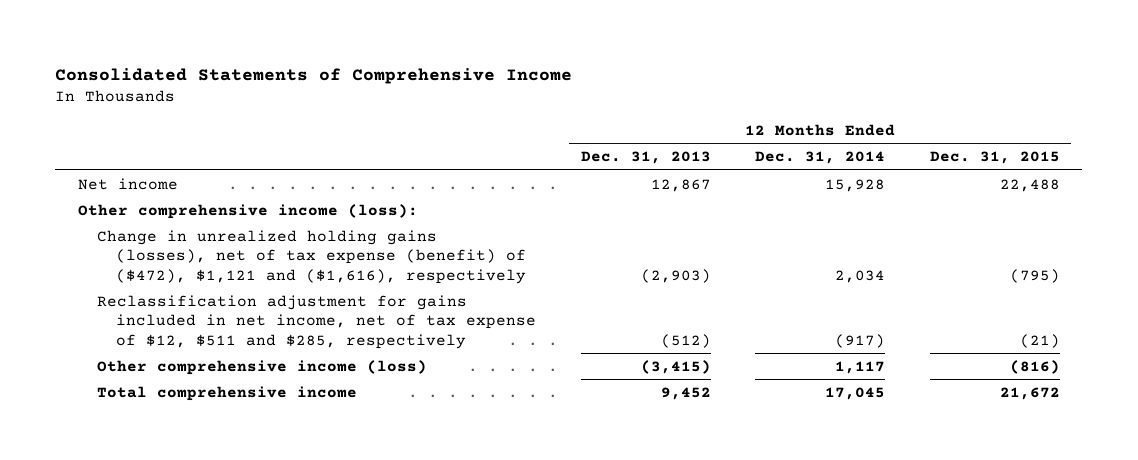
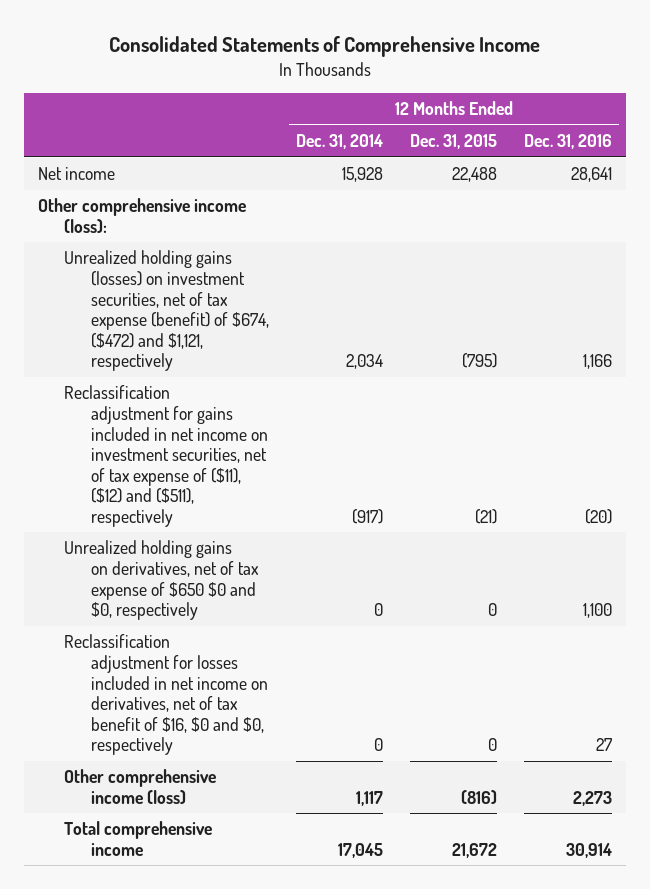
- | 12 Months Ended Dec. 31, 2013 | 12 Months Ended Dec. 31, 2014 | 12 Months Ended Dec. 31, 2015
+ | 12 Months Ended Dec. 31, 2014 | 12 Months Ended Dec. 31, 2015 | 12 Months Ended Dec. 31, 2016
- Change in unrealized holding gains (losses), net of tax expense (benefit) of ($472), $1,121 and ($1,616), respectively | (2,903) | 2,034 | (795)
- Reclassification adjustment for gains included in net income, net of tax expense of $12, $511 and $285, respectively | (512) | (917) | (21)
+ Unrealized holding gains (losses) on investment securities, net of tax expense (benefit) of $674, ($472) and $1,121, respectively | 2,034 | (795) | 1,166
+ Reclassification adjustment for gains included in net income on investment securities, net of tax expense of ($11), ($12) and ($511), respectively | (917) | (21) | (20)
+ Unrealized holding gains on derivatives, net of tax expense of $650 $0 and $0, respectively | 0 | 0 | 1,100
+ Reclassification adjustment for losses included in net income on derivatives, net of tax benefit of $16, $0 and $0, respectively | 0 | 0 | 27

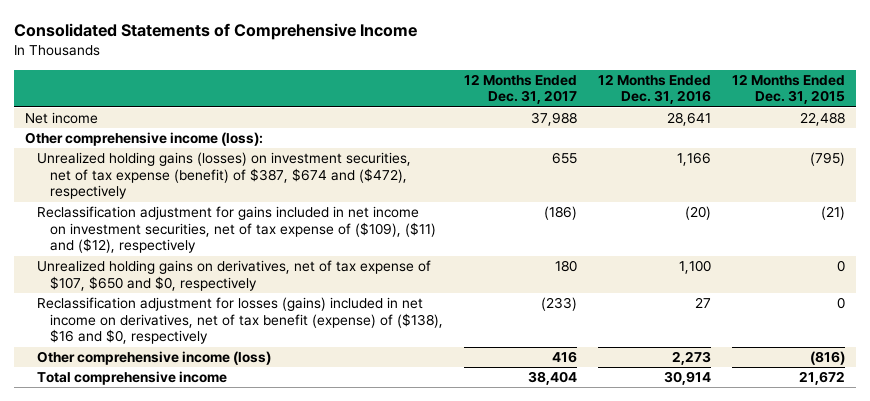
- | 12 Months Ended Dec. 31, 2014 | 12 Months Ended Dec. 31, 2015 | 12 Months Ended Dec. 31, 2016
+ | 12 Months Ended Dec. 31, 2017 | 12 Months Ended Dec. 31, 2016 | 12 Months Ended Dec. 31, 2015
- Unrealized holding gains (losses) on investment securities, net of tax expense (benefit) of $674, ($472) and $1,121, respectively | 2,034 | (795) | 1,166
- Reclassification adjustment for gains included in net income on investment securities, net of tax expense of ($11), ($12) and ($511), respectively | (917) | (21) | (20)
- Unrealized holding gains on derivatives, net of tax expense of $650 $0 and $0, respectively | 0 | 0 | 1,100
- Reclassification adjustment for losses included in net income on derivatives, net of tax benefit of $16, $0 and $0, respectively | 0 | 0 | 27
+ Unrealized holding gains (losses) on investment securities, net of tax expense (benefit) of $387, $674 and ($472), respectively | 655 | 1,166 | (795)
+ Reclassification adjustment for gains included in net income on investment securities, net of tax expense of ($109), ($11) and ($12), respectively | (186) | (20) | (21)
+ Unrealized holding gains on derivatives, net of tax expense of $107, $650 and $0, respectively | 180 | 1,100 | 0
+ Reclassification adjustment for losses (gains) included in net income on derivatives, net of tax benefit (expense) of ($138), $16 and $0, respectively | (233) | 27 | 0

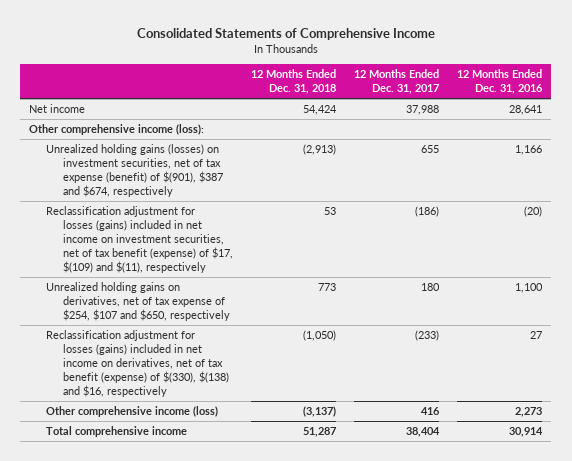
- | 12 Months Ended Dec. 31, 2017 | 12 Months Ended Dec. 31, 2016 | 12 Months Ended Dec. 31, 2015
+ | 12 Months Ended Dec. 31, 2018 | 12 Months Ended Dec. 31, 2017 | 12 Months Ended Dec. 31, 2016
- Unrealized holding gains (losses) on investment securities, net of tax expense (benefit) of $387, $674 and ($472), respectively | 655 | 1,166 | (795)
- Reclassification adjustment for gains included in net income on investment securities, net of tax expense of ($109), ($11) and ($12), respectively | (186) | (20) | (21)
- Unrealized holding gains on derivatives, net of tax expense of $107, $650 and $0, respectively | 180 | 1,100 | 0
- Reclassification adjustment for losses (gains) included in net income on derivatives, net of tax benefit (expense) of ($138), $16 and $0, respectively | (233) | 27 | 0
+ Unrealized holding gains (losses) on investment securities, net of tax expense (benefit) of $(901), $387 and $674, respectively | (2,913) | 655 | 1,166
+ Reclassification adjustment for losses (gains) included in net income on investment securities, net of tax benefit (expense) of $17, $(109) and $(11), respectively | 53 | (186) | (20)
+ Unrealized holding gains on derivatives, net of tax expense of $254, $107 and $650, respectively | 773 | 180 | 1,100
+ Reclassification adjustment for losses (gains) included in net income on derivatives, net of tax benefit (expense) of $(330), $(138) and $16, respectively | (1,050) | (233) | 27

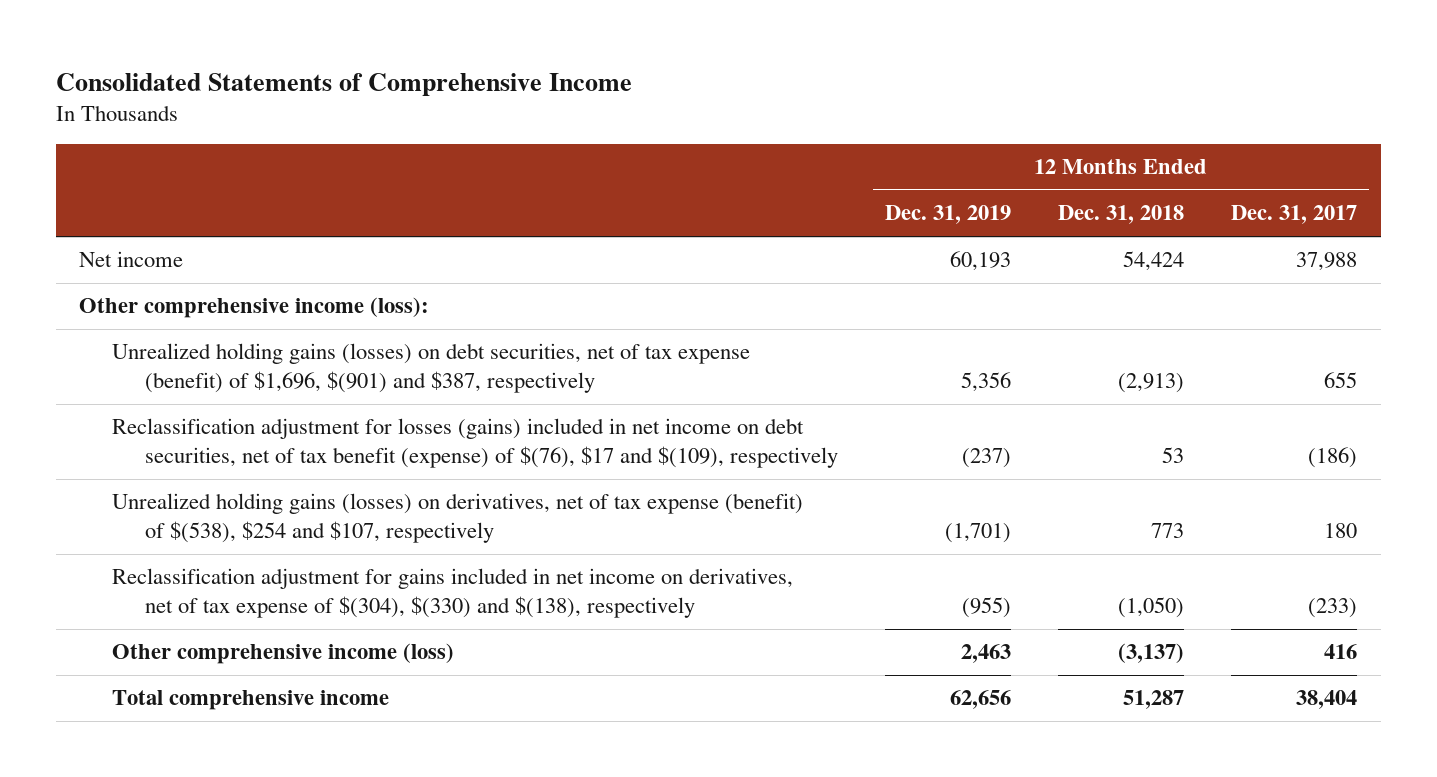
- | 12 Months Ended Dec. 31, 2018 | 12 Months Ended Dec. 31, 2017 | 12 Months Ended Dec. 31, 2016
+ | 12 Months Ended Dec. 31, 2019 | 12 Months Ended Dec. 31, 2018 | 12 Months Ended Dec. 31, 2017
- Unrealized holding gains (losses) on investment securities, net of tax expense (benefit) of $(901), $387 and $674, respectively | (2,913) | 655 | 1,166
- Reclassification adjustment for losses (gains) included in net income on investment securities, net of tax benefit (expense) of $17, $(109) and $(11), respectively | 53 | (186) | (20)
- Unrealized holding gains on derivatives, net of tax expense of $254, $107 and $650, respectively | 773 | 180 | 1,100
- Reclassification adjustment for losses (gains) included in net income on derivatives, net of tax benefit (expense) of $(330), $(138) and $16, respectively | (1,050) | (233) | 27
+ Unrealized holding gains (losses) on debt securities, net of tax expense (benefit) of $1,696, $(901) and $387, respectively | 5,356 | (2,913) | 655
+ Reclassification adjustment for losses (gains) included in net income on debt securities, net of tax benefit (expense) of $(76), $17 and $(109), respectively | (237) | 53 | (186)
+ Unrealized holding gains (losses) on derivatives, net of tax expense (benefit) of $(538), $254 and $107, respectively | (1,701) | 773 | 180
+ Reclassification adjustment for gains included in net income on derivatives, net of tax expense of $(304), $(330) and $(138), respectively | (955) | (1,050) | (233)

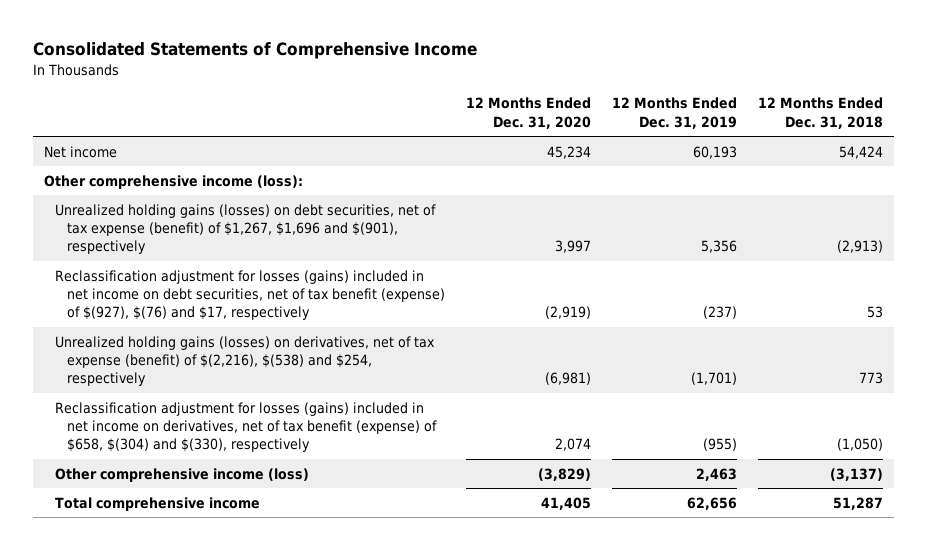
- | 12 Months Ended Dec. 31, 2019 | 12 Months Ended Dec. 31, 2018 | 12 Months Ended Dec. 31, 2017
+ | 12 Months Ended Dec. 31, 2020 | 12 Months Ended Dec. 31, 2019 | 12 Months Ended Dec. 31, 2018
- Unrealized holding gains (losses) on debt securities, net of tax expense (benefit) of $1,696, $(901) and $387, respectively | 5,356 | (2,913) | 655
- Reclassification adjustment for losses (gains) included in net income on debt securities, net of tax benefit (expense) of $(76), $17 and $(109), respectively | (237) | 53 | (186)
- Unrealized holding gains (losses) on derivatives, net of tax expense (benefit) of $(538), $254 and $107, respectively | (1,701) | 773 | 180
- Reclassification adjustment for gains included in net income on derivatives, net of tax expense of $(304), $(330) and $(138), respectively | (955) | (1,050) | (233)
+ Unrealized holding gains (losses) on debt securities, net of tax expense (benefit) of $1,267, $1,696 and $(901), respectively | 3,997 | 5,356 | (2,913)
+ Reclassification adjustment for losses (gains) included in net income on debt securities, net of tax benefit (expense) of $(927), $(76) and $17, respectively | (2,919) | (237) | 53
+ Unrealized holding gains (losses) on derivatives, net of tax expense (benefit) of $(2,216), $(538) and $254, respectively | (6,981) | (1,701) | 773
+ Reclassification adjustment for losses (gains) included in net income on derivatives, net of tax benefit (expense) of $658, $(304) and $(330), respectively | 2,074 | (955) | (1,050)

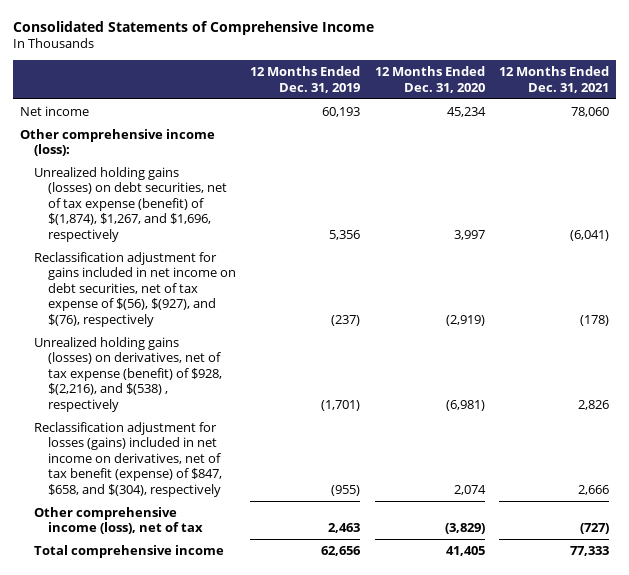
- | 12 Months Ended Dec. 31, 2020 | 12 Months Ended Dec. 31, 2019 | 12 Months Ended Dec. 31, 2018
+ | 12 Months Ended Dec. 31, 2019 | 12 Months Ended Dec. 31, 2020 | 12 Months Ended Dec. 31, 2021
- Unrealized holding gains (losses) on debt securities, net of tax expense (benefit) of $1,267, $1,696 and $(901), respectively | 3,997 | 5,356 | (2,913)
- Reclassification adjustment for losses (gains) included in net income on debt securities, net of tax benefit (expense) of $(927), $(76) and $17, respectively | (2,919) | (237) | 53
- Unrealized holding gains (losses) on derivatives, net of tax expense (benefit) of $(2,216), $(538) and $254, respectively | (6,981) | (1,701) | 773
- Reclassification adjustment for losses (gains) included in net income on derivatives, net of tax benefit (expense) of $658, $(304) and $(330), respectively | 2,074 | (955) | (1,050)
- Other comprehensive income (loss) | (3,829) | 2,463 | (3,137)
+ Unrealized holding gains (losses) on debt securities, net of tax expense (benefit) of $(1,874), $1,267, and $1,696, respectively | 5,356 | 3,997 | (6,041)
+ Reclassification adjustment for gains included in net income on debt securities, net of tax expense of $(56), $(927), and $(76), respectively | (237) | (2,919) | (178)
+ Unrealized holding gains (losses) on derivatives, net of tax expense (benefit) of $928, $(2,216), and $(538) , respectively | (1,701) | (6,981) | 2,826
+ Reclassification adjustment for losses (gains) included in net income on derivatives, net of tax benefit (expense) of $847, $658, and $(304), respectively | (955) | 2,074 | 2,666
+ Other comprehensive income (loss), net of tax | 2,463 | (3,829) | (727)

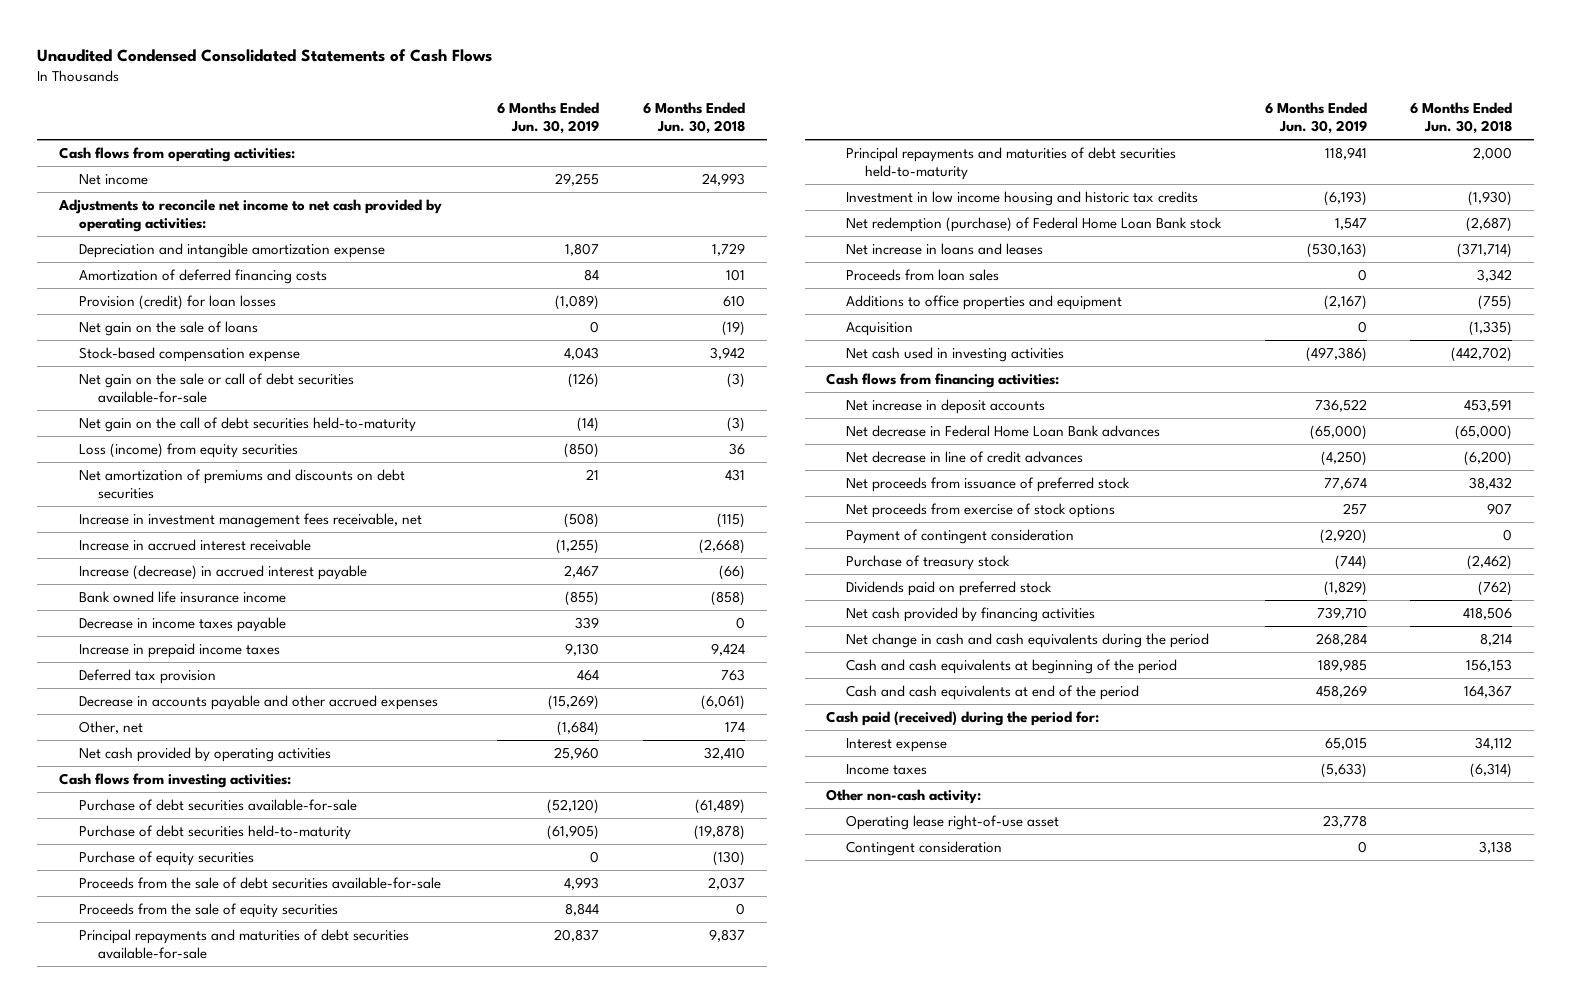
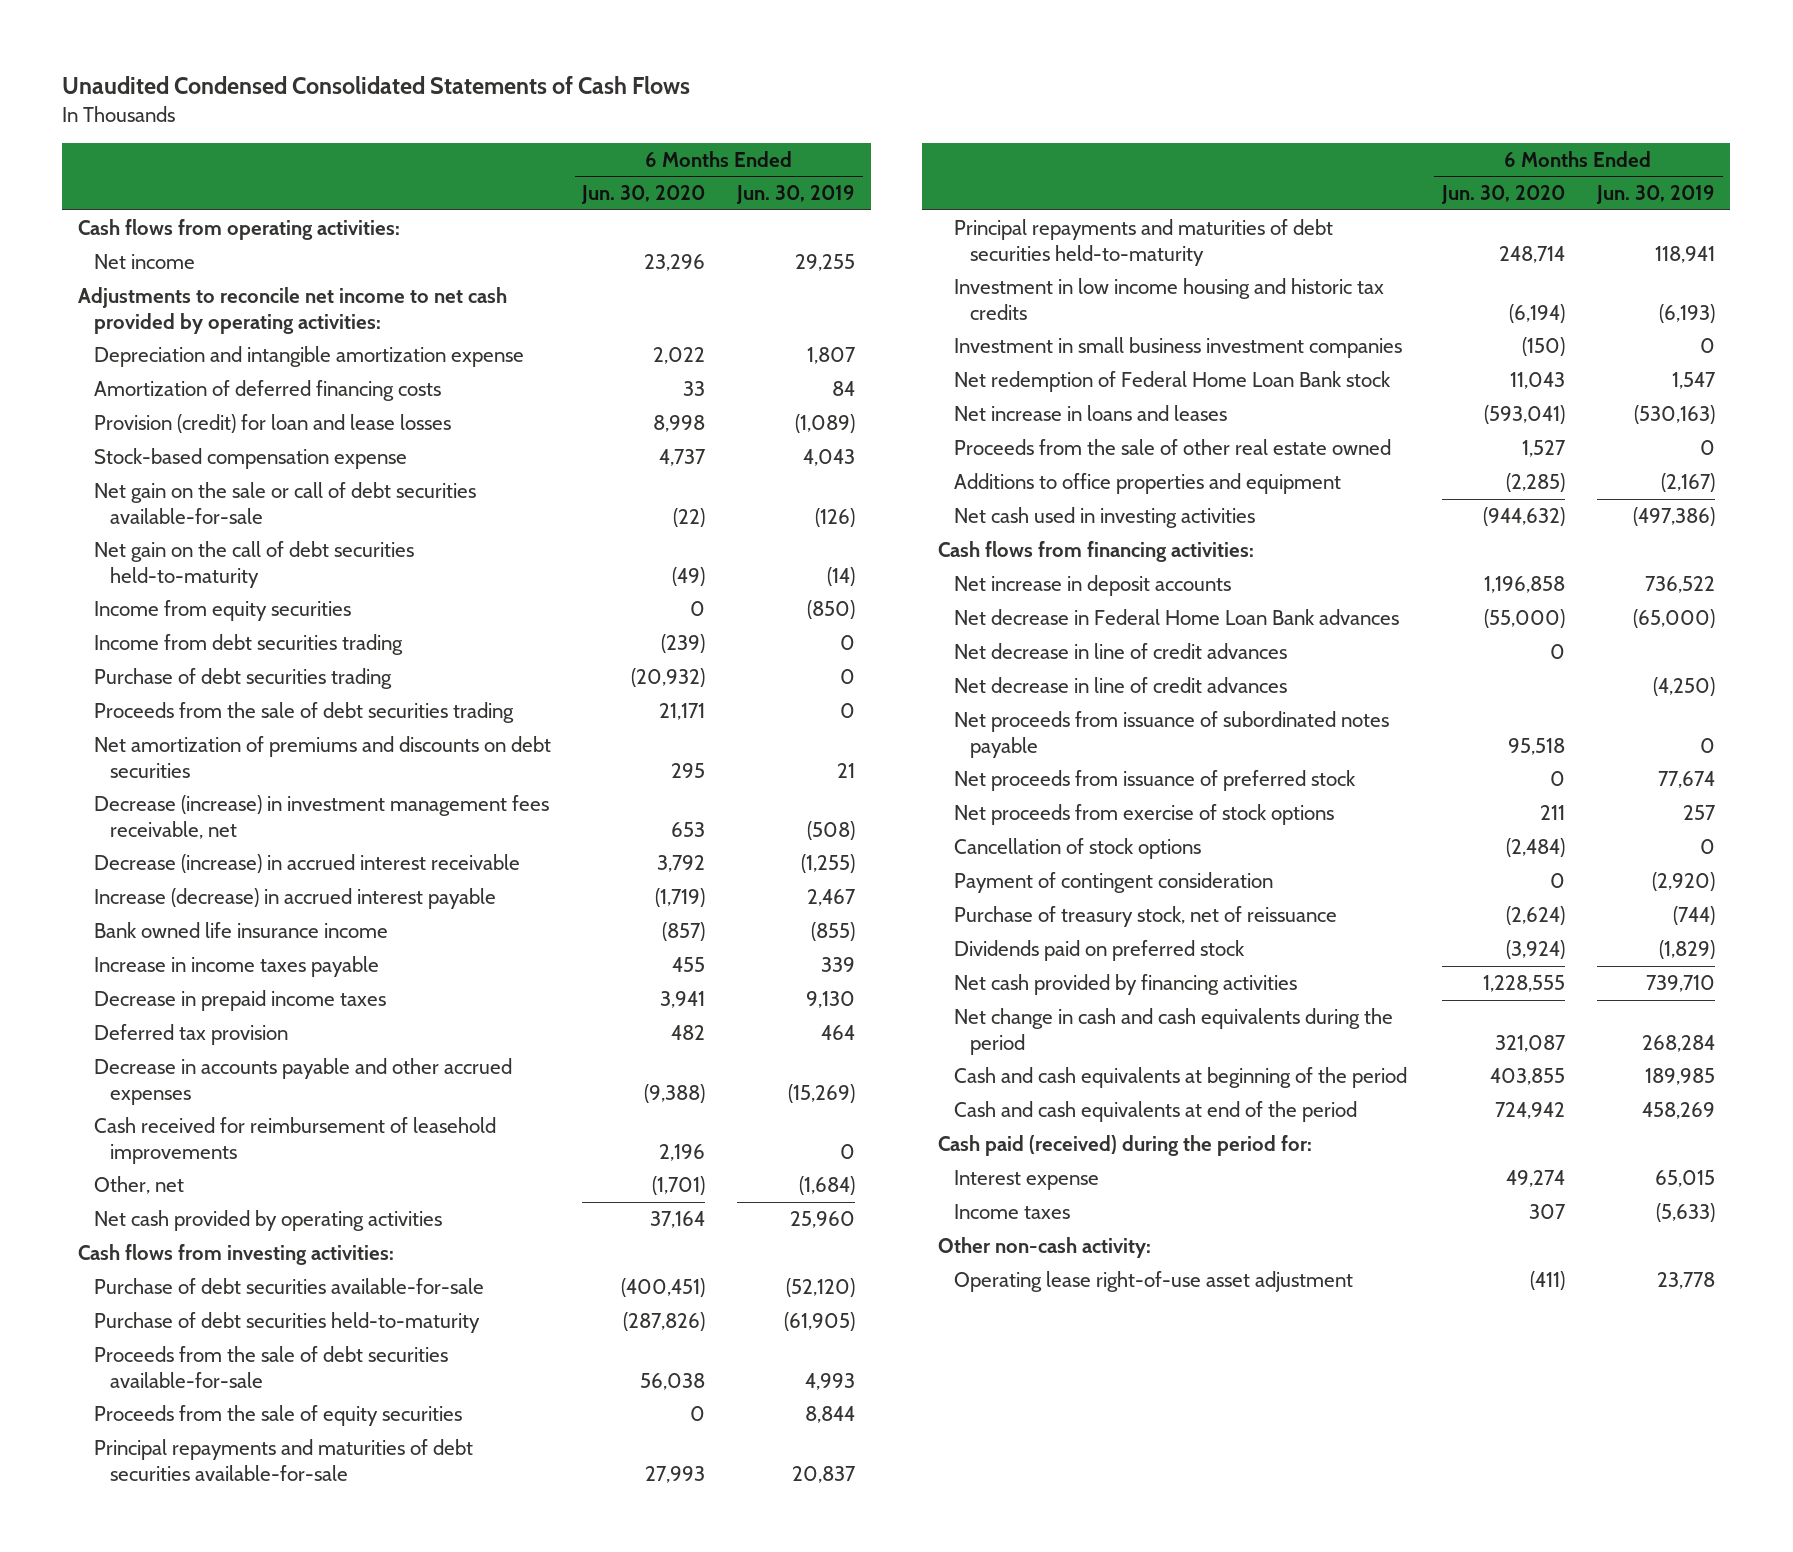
- | 6 Months Ended Jun. 30, 2019 | 6 Months Ended Jun. 30, 2018
+ | 6 Months Ended Jun. 30, 2020 | 6 Months Ended Jun. 30, 2019
- Provision (credit) for loan losses | (1,089) | 610
- Net gain on the sale of loans | 0 | (19)
+ Provision (credit) for loan and lease losses | 8,998 | (1,089)
- Loss (income) from equity securities | (850) | 36
+ Income from equity securities | 0 | (850)
+ Income from debt securities trading | (239) | 0
+ Purchase of debt securities trading | (20,932) | 0
+ Proceeds from the sale of debt securities trading | 21,171 | 0
- Increase in investment management fees receivable, net | (508) | (115)
- Increase in accrued interest receivable | (1,255) | (2,668)
+ Decrease (increase) in investment management fees receivable, net | 653 | (508)
+ Decrease (increase) in accrued interest receivable | 3,792 | (1,255)
- Decrease in income taxes payable | 339 | 0
- Increase in prepaid income taxes | 9,130 | 9,424
+ Increase in income taxes payable | 455 | 339
+ Decrease in prepaid income taxes | 3,941 | 9,130
+ Cash received for reimbursement of leasehold improvements | 2,196 | 0
- Purchase of equity securities | 0 | (130)
- Net redemption (purchase) of Federal Home Loan Bank stock | 1,547 | (2,687)
+ Investment in small business investment companies | (150) | 0
+ Net redemption of Federal Home Loan Bank stock | 11,043 | 1,547
- Proceeds from loan sales | 0 | 3,342
+ Proceeds from the sale of other real estate owned | 1,527 | 0
- Acquisition | 0 | (1,335)
+ Net decrease in line of credit advances | 0 |
+ Net proceeds from issuance of subordinated notes payable | 95,518 | 0
+ Cancellation of stock options | (2,484) | 0
- Purchase of treasury stock | (744) | (2,462)
+ Purchase of treasury stock, net of reissuance | (2,624) | (744)
- Operating lease right-of-use asset | 23,778 |
- Contingent consideration | 0 | 3,138
+ Operating lease right-of-use asset adjustment | (411) | 23,778

